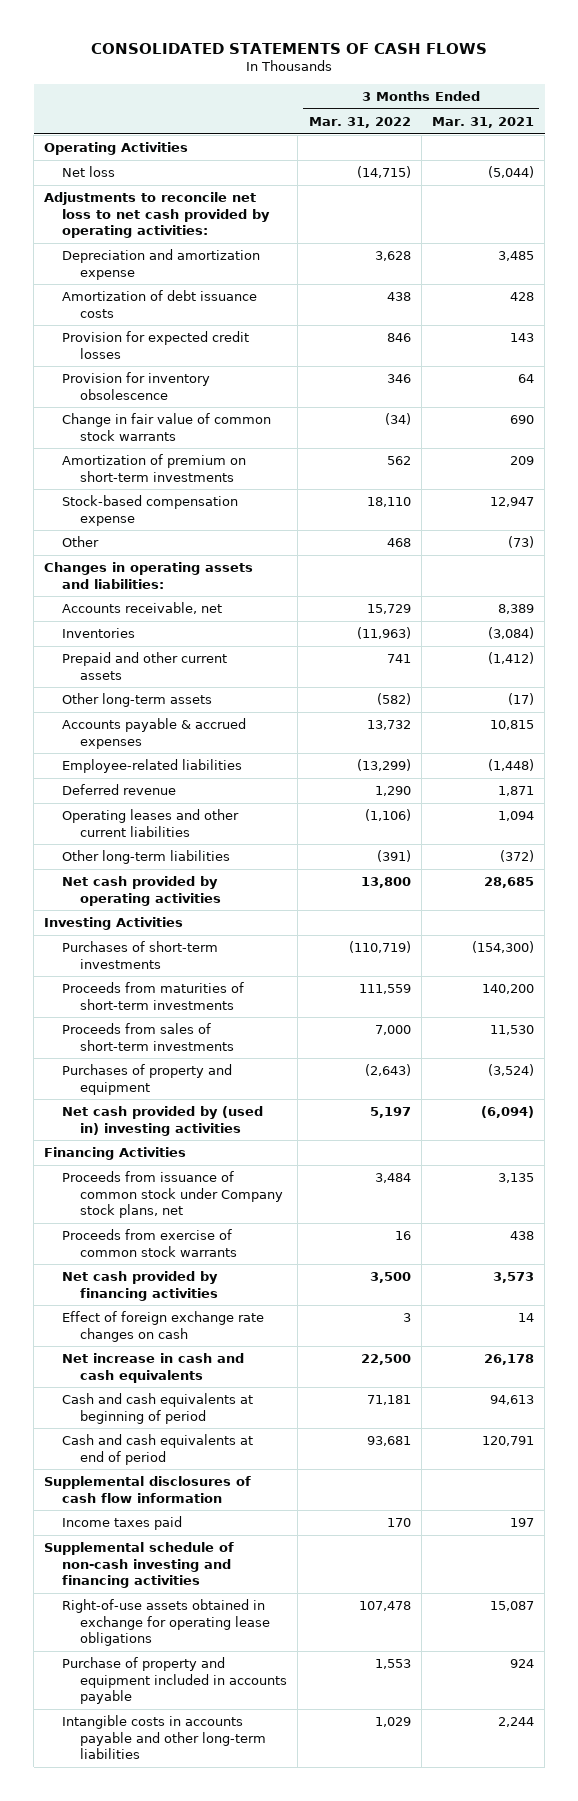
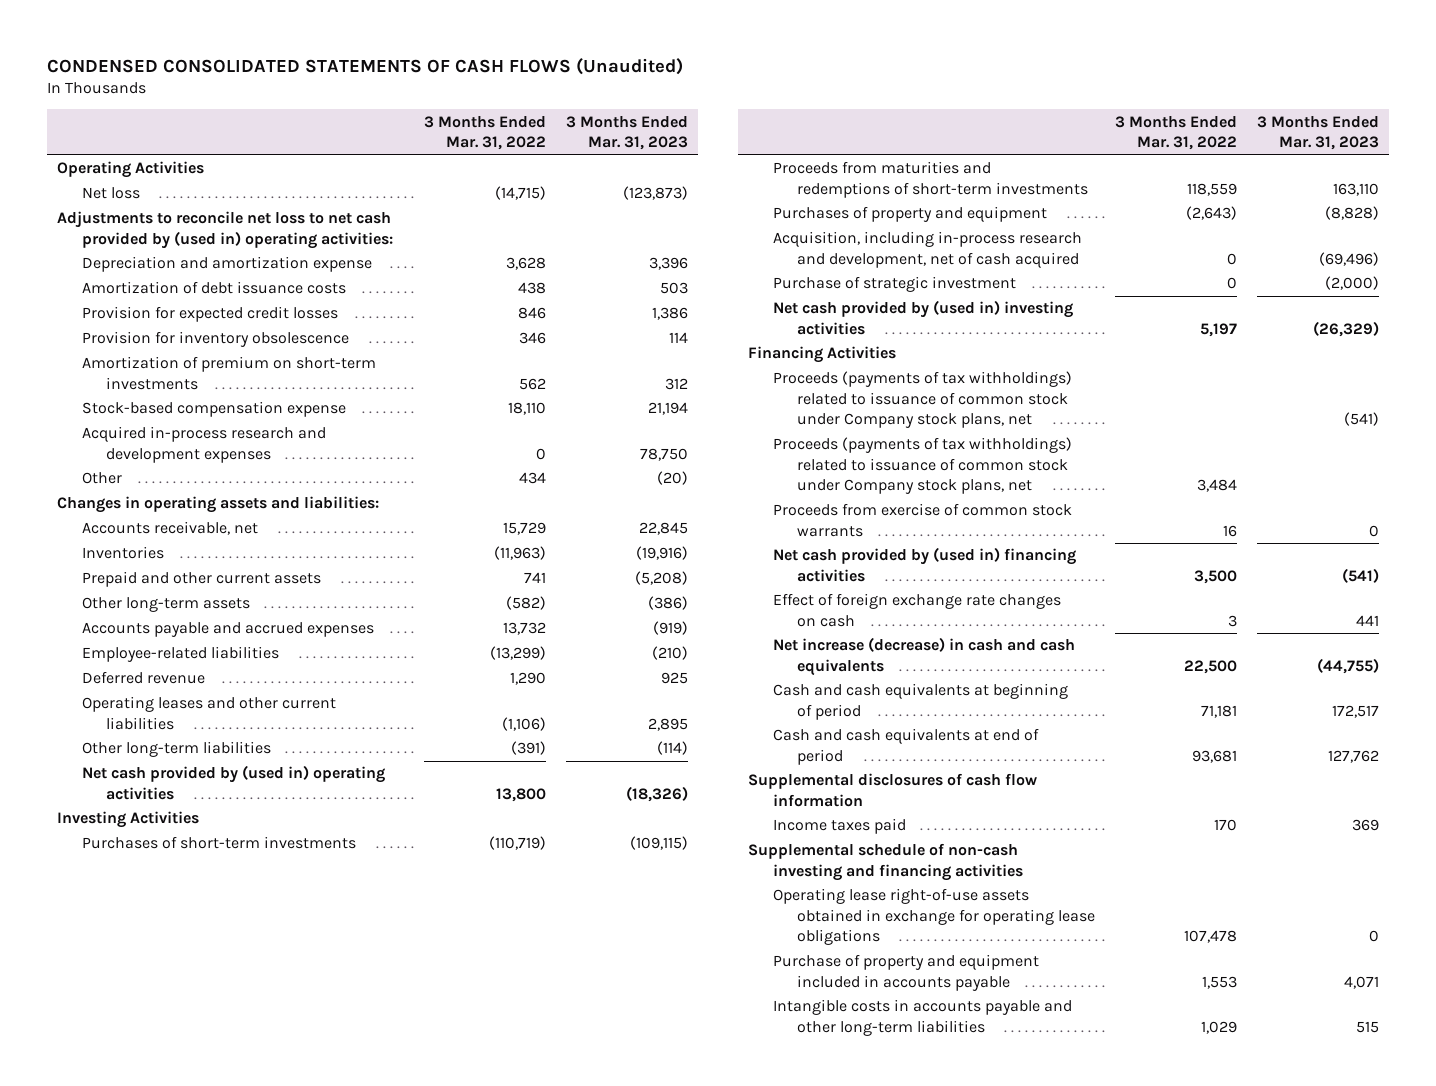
- CONSOLIDATED STATEMENTS OF CASH FLOWS
+ CONDENSED CONSOLIDATED STATEMENTS OF CASH FLOWS (Unaudited)
- | 3 Months Ended Mar. 31, 2022 | 3 Months Ended Mar. 31, 2021
+ | 3 Months Ended Mar. 31, 2022 | 3 Months Ended Mar. 31, 2023
- Adjustments to reconcile net loss to net cash provided by operating activities:
+ Adjustments to reconcile net loss to net cash provided by (used in) operating activities:
- Change in fair value of common stock warrants | (34) | 690
- Other | 468 | (73)
+ Acquired in-process research and development expenses | 0 | 78,750
+ Other | 434 | (20)
- Accounts payable & accrued expenses | 13,732 | 10,815
+ Accounts payable and accrued expenses | 13,732 | (919)
- Net cash provided by operating activities | 13,800 | 28,685
+ Net cash provided by (used in) operating activities | 13,800 | (18,326)
- Proceeds from maturities of short-term investments | 111,559 | 140,200
- Proceeds from sales of short-term investments | 7,000 | 11,530
+ Proceeds from maturities and redemptions of short-term investments | 118,559 | 163,110
+ Acquisition, including in-process research and development, net of cash acquired | 0 | (69,496)
+ Purchase of strategic investment | 0 | (2,000)
- Proceeds from issuance of common stock under Company stock plans, net | 3,484 | 3,135
+ Proceeds (payments of tax withholdings) related to issuance of common stock under Company stock plans, net | | (541)
+ Proceeds (payments of tax withholdings) related to issuance of common stock under Company stock plans, net | 3,484 |
- Net cash provided by financing activities | 3,500 | 3,573
+ Net cash provided by (used in) financing activities | 3,500 | (541)
- Net increase in cash and cash equivalents | 22,500 | 26,178
+ Net increase (decrease) in cash and cash equivalents | 22,500 | (44,755)
- Right-of-use assets obtained in exchange for operating lease obligations | 107,478 | 15,087
+ Operating lease right-of-use assets obtained in exchange for operating lease obligations | 107,478 | 0

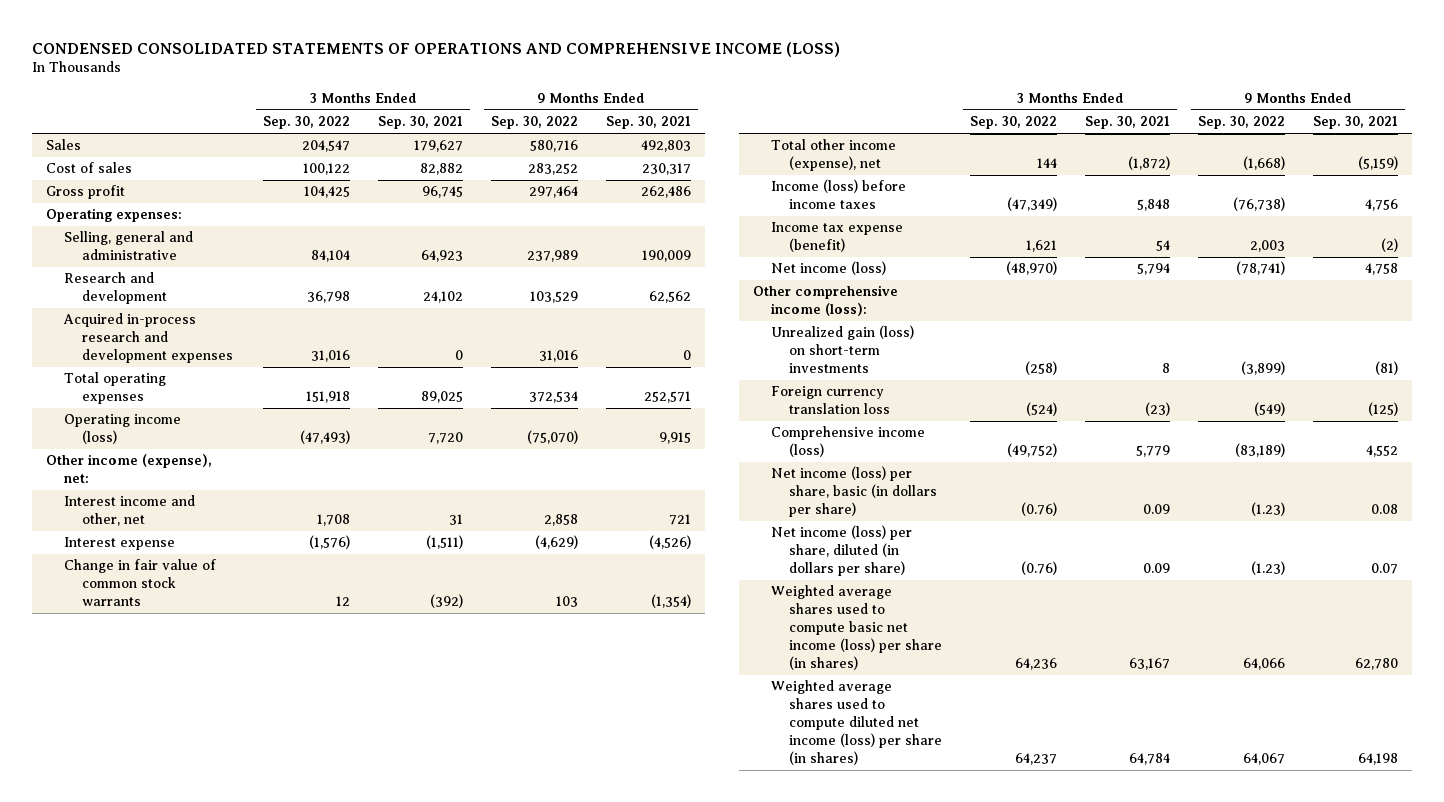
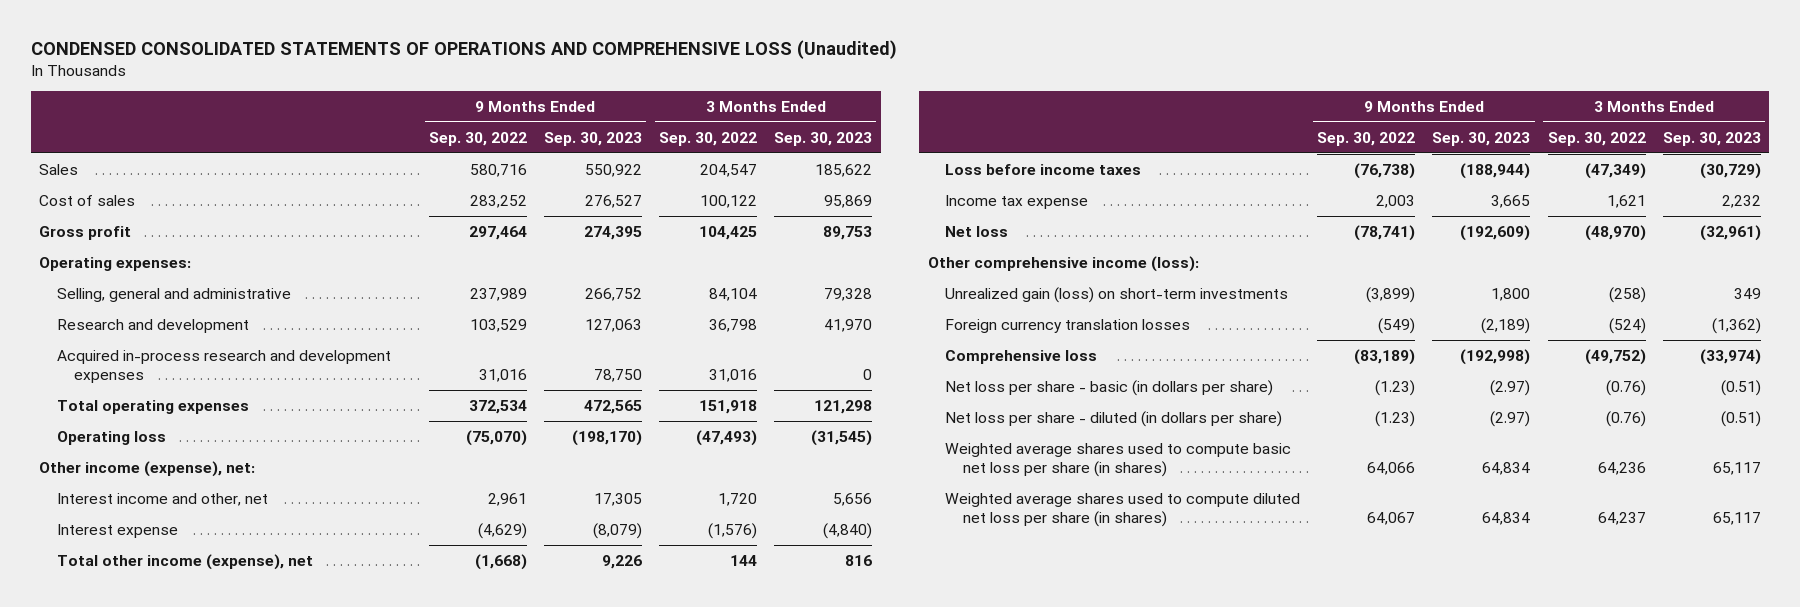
- CONDENSED CONSOLIDATED STATEMENTS OF OPERATIONS AND COMPREHENSIVE INCOME (LOSS)
+ CONDENSED CONSOLIDATED STATEMENTS OF OPERATIONS AND COMPREHENSIVE LOSS (Unaudited)
- | 3 Months Ended Sep. 30, 2022 | 3 Months Ended Sep. 30, 2021 | 9 Months Ended Sep. 30, 2022 | 9 Months Ended Sep. 30, 2021
+ | 9 Months Ended Sep. 30, 2022 | 9 Months Ended Sep. 30, 2023 | 3 Months Ended Sep. 30, 2022 | 3 Months Ended Sep. 30, 2023
- Operating income (loss) | (47,493) | 7,720 | (75,070) | 9,915
+ Operating loss | (75,070) | (198,170) | (47,493) | (31,545)
- Interest income and other, net | 1,708 | 31 | 2,858 | 721
+ Interest income and other, net | 2,961 | 17,305 | 1,720 | 5,656
- Change in fair value of common stock warrants | 12 | (392) | 103 | (1,354)
- Income (loss) before income taxes | (47,349) | 5,848 | (76,738) | 4,756
- Income tax expense (benefit) | 1,621 | 54 | 2,003 | (2)
- Net income (loss) | (48,970) | 5,794 | (78,741) | 4,758
+ Loss before income taxes | (76,738) | (188,944) | (47,349) | (30,729)
+ Income tax expense | 2,003 | 3,665 | 1,621 | 2,232
+ Net loss | (78,741) | (192,609) | (48,970) | (32,961)
- Foreign currency translation loss | (524) | (23) | (549) | (125)
- Comprehensive income (loss) | (49,752) | 5,779 | (83,189) | 4,552
- Net income (loss) per share, basic (in dollars per share) | (0.76) | 0.09 | (1.23) | 0.08
- Net income (loss) per share, diluted (in dollars per share) | (0.76) | 0.09 | (1.23) | 0.07
- Weighted average shares used to compute basic net income (loss) per share (in shares) | 64,236 | 63,167 | 64,066 | 62,780
- Weighted average shares used to compute diluted net income (loss) per share (in shares) | 64,237 | 64,784 | 64,067 | 64,198
+ Foreign currency translation losses | (549) | (2,189) | (524) | (1,362)
+ Comprehensive loss | (83,189) | (192,998) | (49,752) | (33,974)
+ Net loss per share - basic (in dollars per share) | (1.23) | (2.97) | (0.76) | (0.51)
+ Net loss per share - diluted (in dollars per share) | (1.23) | (2.97) | (0.76) | (0.51)
+ Weighted average shares used to compute basic net loss per share (in shares) | 64,066 | 64,834 | 64,236 | 65,117
+ Weighted average shares used to compute diluted net loss per share (in shares) | 64,067 | 64,834 | 64,237 | 65,117

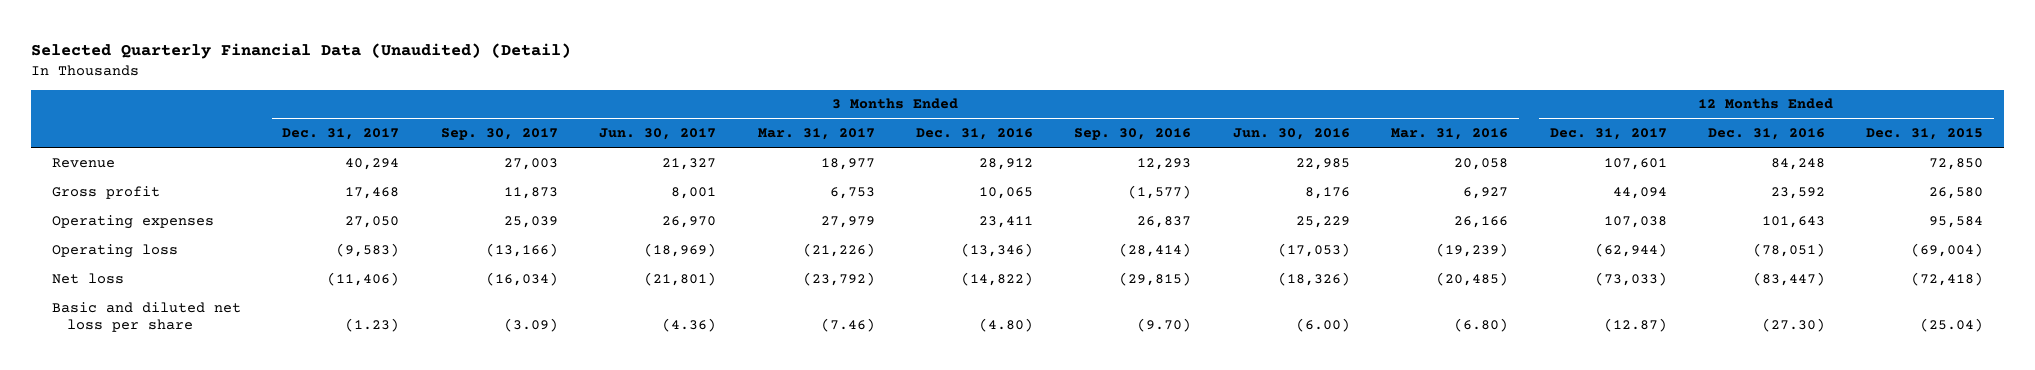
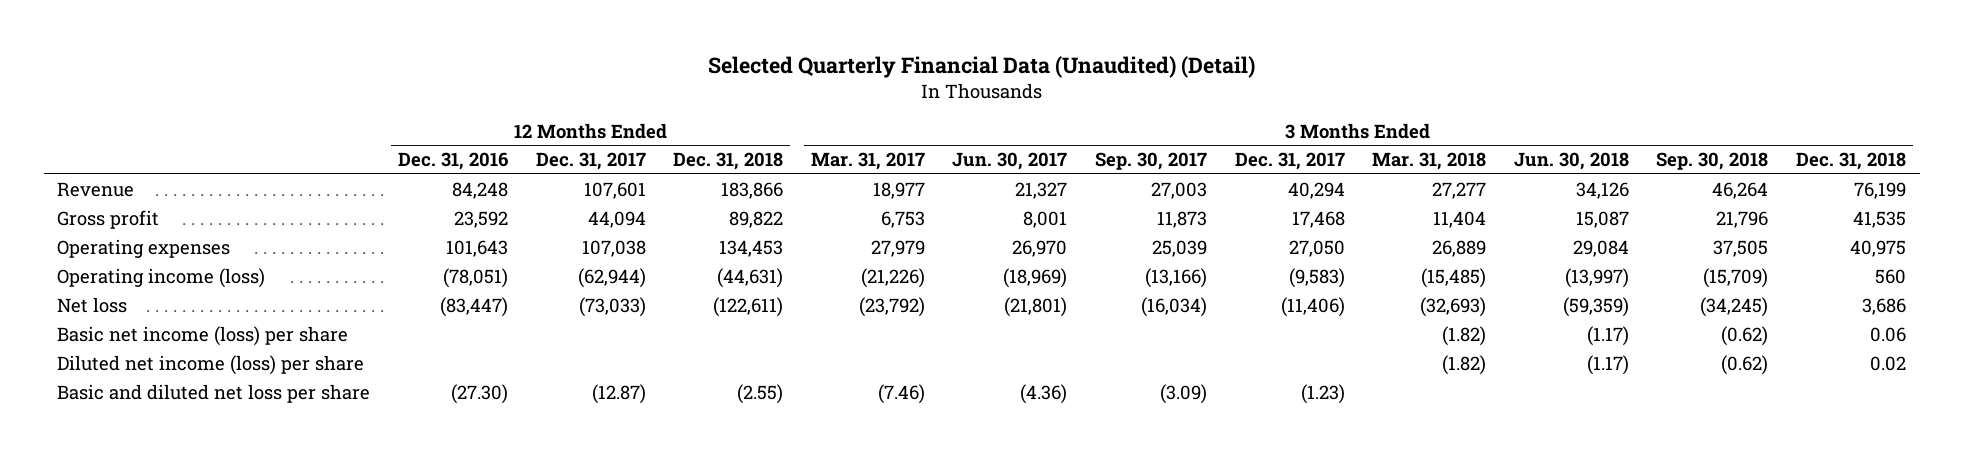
- | 3 Months Ended Dec. 31, 2017 | 3 Months Ended Sep. 30, 2017 | 3 Months Ended Jun. 30, 2017 | 3 Months Ended Mar. 31, 2017 | 3 Months Ended Dec. 31, 2016 | 3 Months Ended Sep. 30, 2016 | 3 Months Ended Jun. 30, 2016 | 3 Months Ended Mar. 31, 2016 | 12 Months Ended Dec. 31, 2017 | 12 Months Ended Dec. 31, 2016 | 12 Months Ended Dec. 31, 2015
+ | 12 Months Ended Dec. 31, 2016 | 12 Months Ended Dec. 31, 2017 | 12 Months Ended Dec. 31, 2018 | 3 Months Ended Mar. 31, 2017 | 3 Months Ended Jun. 30, 2017 | 3 Months Ended Sep. 30, 2017 | 3 Months Ended Dec. 31, 2017 | 3 Months Ended Mar. 31, 2018 | 3 Months Ended Jun. 30, 2018 | 3 Months Ended Sep. 30, 2018 | 3 Months Ended Dec. 31, 2018
- Operating loss | (9,583) | (13,166) | (18,969) | (21,226) | (13,346) | (28,414) | (17,053) | (19,239) | (62,944) | (78,051) | (69,004)
+ Operating income (loss) | (78,051) | (62,944) | (44,631) | (21,226) | (18,969) | (13,166) | (9,583) | (15,485) | (13,997) | (15,709) | 560
+ Basic net income (loss) per share | | | | | | | | (1.82) | (1.17) | (0.62) | 0.06
+ Diluted net income (loss) per share | | | | | | | | (1.82) | (1.17) | (0.62) | 0.02

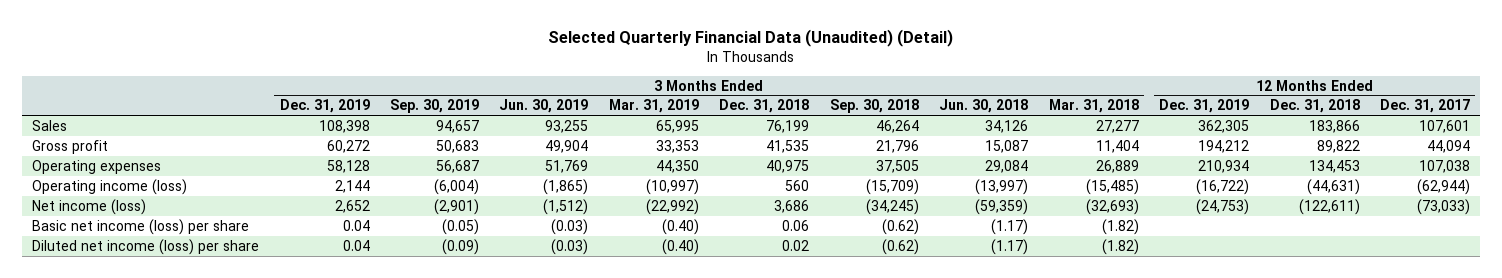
- | 12 Months Ended Dec. 31, 2016 | 12 Months Ended Dec. 31, 2017 | 12 Months Ended Dec. 31, 2018 | 3 Months Ended Mar. 31, 2017 | 3 Months Ended Jun. 30, 2017 | 3 Months Ended Sep. 30, 2017 | 3 Months Ended Dec. 31, 2017 | 3 Months Ended Mar. 31, 2018 | 3 Months Ended Jun. 30, 2018 | 3 Months Ended Sep. 30, 2018 | 3 Months Ended Dec. 31, 2018
+ | 3 Months Ended Dec. 31, 2019 | 3 Months Ended Sep. 30, 2019 | 3 Months Ended Jun. 30, 2019 | 3 Months Ended Mar. 31, 2019 | 3 Months Ended Dec. 31, 2018 | 3 Months Ended Sep. 30, 2018 | 3 Months Ended Jun. 30, 2018 | 3 Months Ended Mar. 31, 2018 | 12 Months Ended Dec. 31, 2019 | 12 Months Ended Dec. 31, 2018 | 12 Months Ended Dec. 31, 2017
- Revenue | 84,248 | 107,601 | 183,866 | 18,977 | 21,327 | 27,003 | 40,294 | 27,277 | 34,126 | 46,264 | 76,199
+ Sales | 108,398 | 94,657 | 93,255 | 65,995 | 76,199 | 46,264 | 34,126 | 27,277 | 362,305 | 183,866 | 107,601
- Net loss | (83,447) | (73,033) | (122,611) | (23,792) | (21,801) | (16,034) | (11,406) | (32,693) | (59,359) | (34,245) | 3,686
+ Net income (loss) | 2,652 | (2,901) | (1,512) | (22,992) | 3,686 | (34,245) | (59,359) | (32,693) | (24,753) | (122,611) | (73,033)
- Basic and diluted net loss per share | (27.30) | (12.87) | (2.55) | (7.46) | (4.36) | (3.09) | (1.23) | | | |

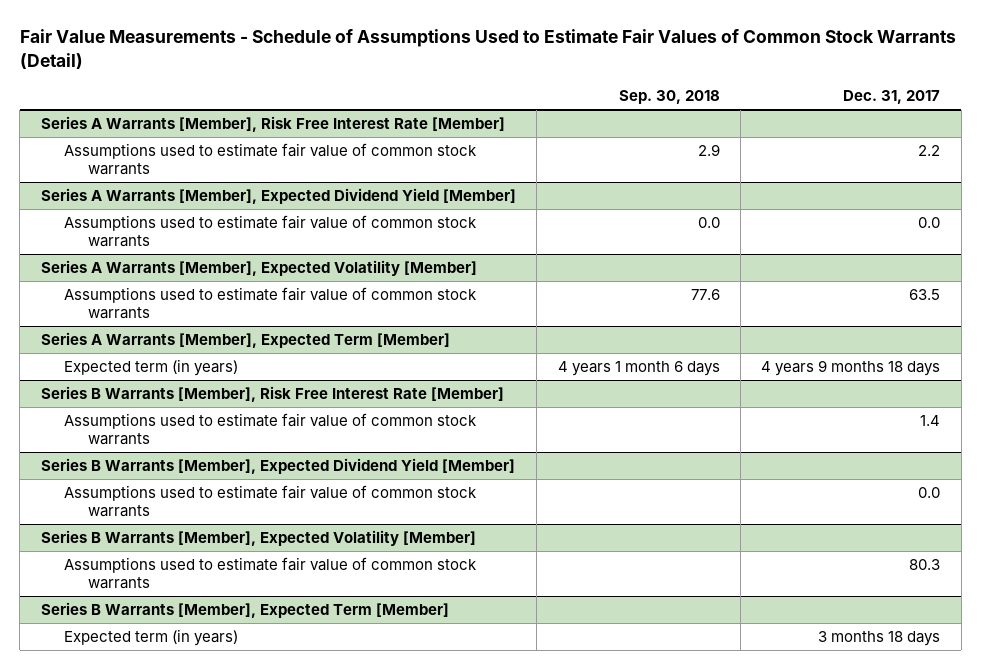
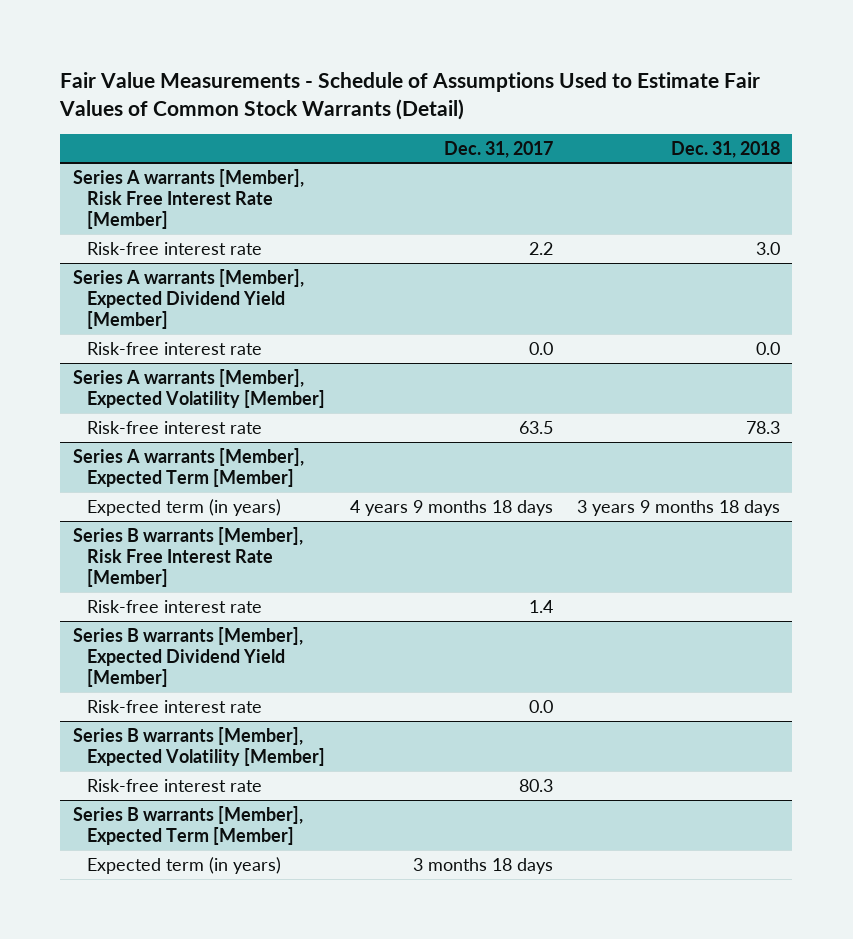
- | Sep. 30, 2018 | Dec. 31, 2017
+ | Dec. 31, 2017 | Dec. 31, 2018
- Series A Warrants [Member], Risk Free Interest Rate [Member]
- Assumptions used to estimate fair value of common stock warrants | 2.9 | 2.2
- Series A Warrants [Member], Expected Dividend Yield [Member]
- Assumptions used to estimate fair value of common stock warrants | 0.0 | 0.0
- Series A Warrants [Member], Expected Volatility [Member]
- Assumptions used to estimate fair value of common stock warrants | 77.6 | 63.5
- Series A Warrants [Member], Expected Term [Member]
+ Series A warrants [Member], Risk Free Interest Rate [Member]
+ Risk-free interest rate | 2.2 | 3.0
+ Series A warrants [Member], Expected Dividend Yield [Member]
+ Risk-free interest rate | 0.0 | 0.0
+ Series A warrants [Member], Expected Volatility [Member]
+ Risk-free interest rate | 63.5 | 78.3
+ Series A warrants [Member], Expected Term [Member]
- Series B Warrants [Member], Risk Free Interest Rate [Member]
- Assumptions used to estimate fair value of common stock warrants | | 1.4
- Series B Warrants [Member], Expected Dividend Yield [Member]
- Assumptions used to estimate fair value of common stock warrants | | 0.0
- Series B Warrants [Member], Expected Volatility [Member]
- Assumptions used to estimate fair value of common stock warrants | | 80.3
- Series B Warrants [Member], Expected Term [Member]
+ Series B warrants [Member], Risk Free Interest Rate [Member]
+ Risk-free interest rate | 1.4 |
+ Series B warrants [Member], Expected Dividend Yield [Member]
+ Risk-free interest rate | 0.0 |
+ Series B warrants [Member], Expected Volatility [Member]
+ Risk-free interest rate | 80.3 |
+ Series B warrants [Member], Expected Term [Member]

